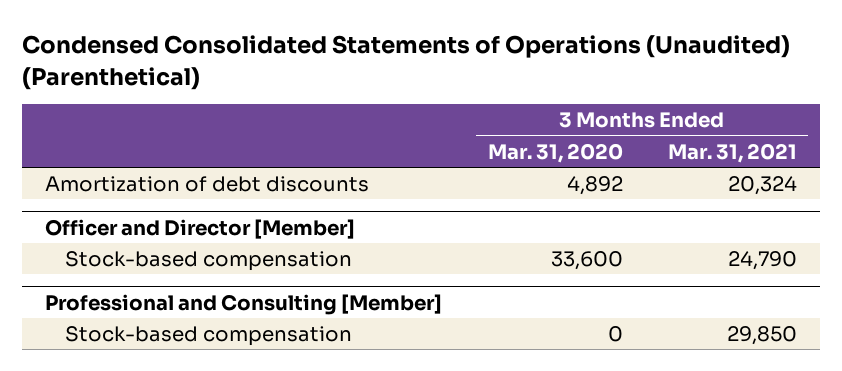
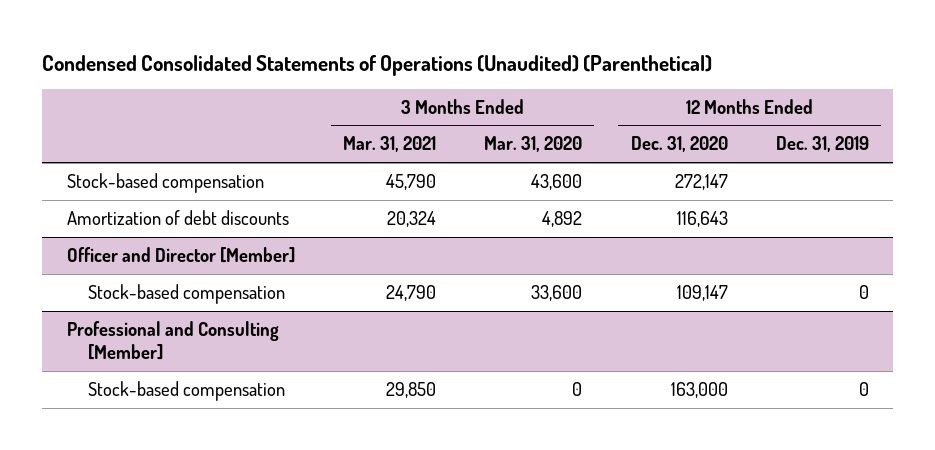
- | 3 Months Ended Mar. 31, 2020 | 3 Months Ended Mar. 31, 2021
+ | 3 Months Ended Mar. 31, 2021 | 3 Months Ended Mar. 31, 2020 | 12 Months Ended Dec. 31, 2020 | 12 Months Ended Dec. 31, 2019
+ Stock-based compensation | 45,790 | 43,600 | 272,147 |

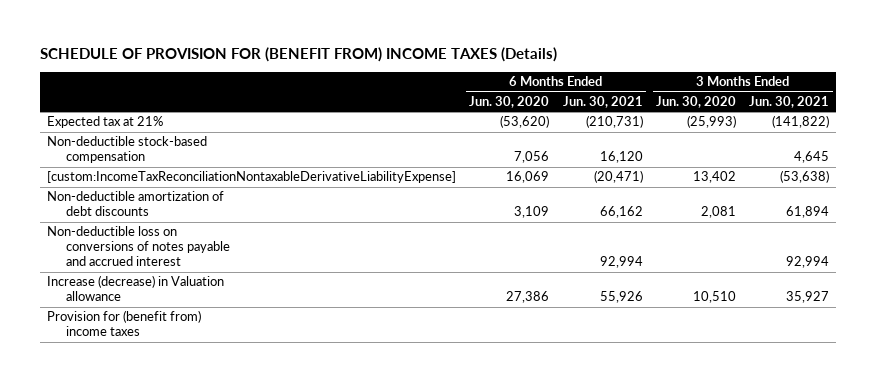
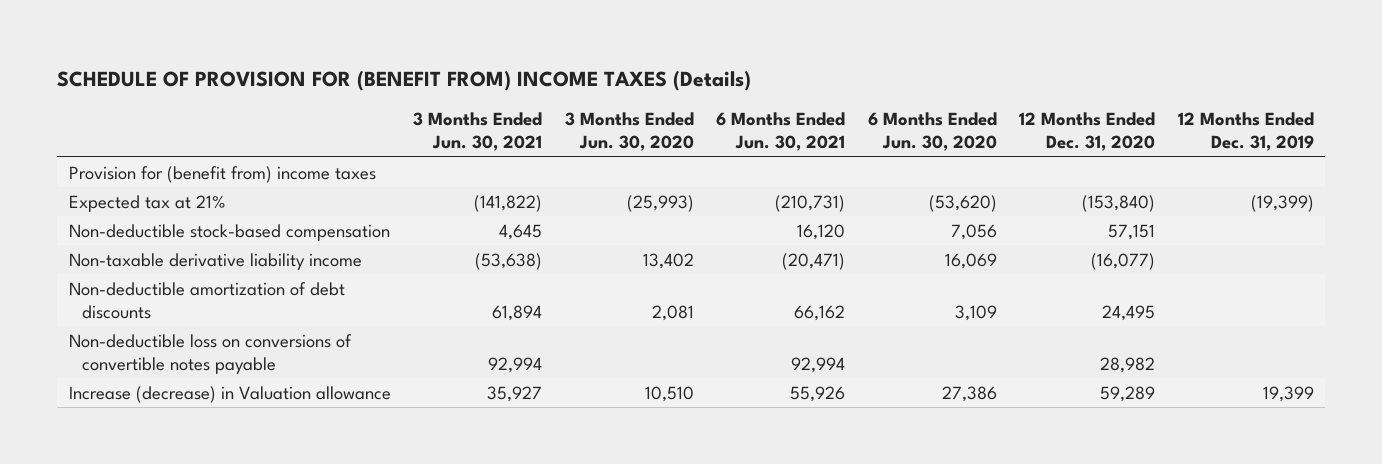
- | 6 Months Ended Jun. 30, 2020 | 6 Months Ended Jun. 30, 2021 | 3 Months Ended Jun. 30, 2020 | 3 Months Ended Jun. 30, 2021
+ | 3 Months Ended Jun. 30, 2021 | 3 Months Ended Jun. 30, 2020 | 6 Months Ended Jun. 30, 2021 | 6 Months Ended Jun. 30, 2020 | 12 Months Ended Dec. 31, 2020 | 12 Months Ended Dec. 31, 2019
moved up: Provision for (benefit from) income taxes
- [custom:IncomeTaxReconciliationNontaxableDerivativeLiabilityExpense] | 16,069 | (20,471) | 13,402 | (53,638)
+ Non-taxable derivative liability income | (53,638) | 13,402 | (20,471) | 16,069 | (16,077) |
- Non-deductible loss on conversions of notes payable and accrued interest | | 92,994 | | 92,994
+ Non-deductible loss on conversions of convertible notes payable | 92,994 | | 92,994 | | 28,982 |

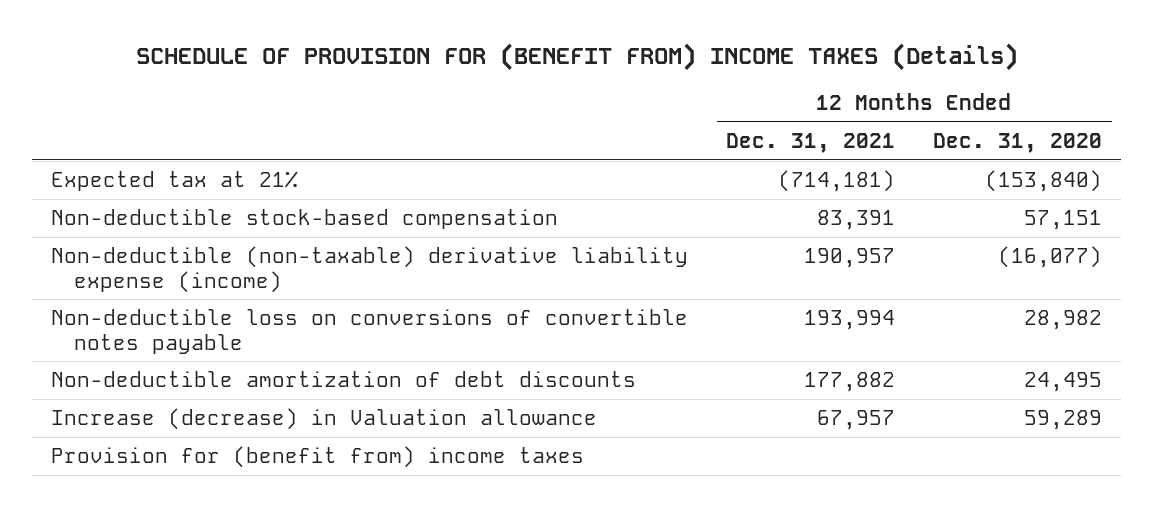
- | 3 Months Ended Jun. 30, 2021 | 3 Months Ended Jun. 30, 2020 | 6 Months Ended Jun. 30, 2021 | 6 Months Ended Jun. 30, 2020 | 12 Months Ended Dec. 31, 2020 | 12 Months Ended Dec. 31, 2019
+ | 12 Months Ended Dec. 31, 2021 | 12 Months Ended Dec. 31, 2020
- Non-taxable derivative liability income | (53,638) | 13,402 | (20,471) | 16,069 | (16,077) |
+ Non-deductible (non-taxable) derivative liability expense (income) | 190,957 | (16,077)
moved down: Non-deductible amortization of debt discounts | 177,882 | 24,495
moved down: Provision for (benefit from) income taxes

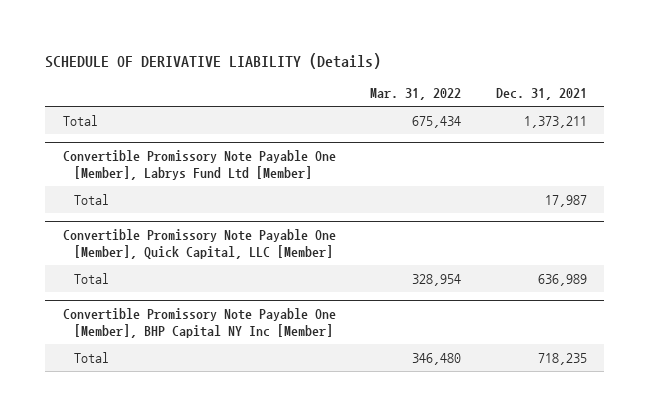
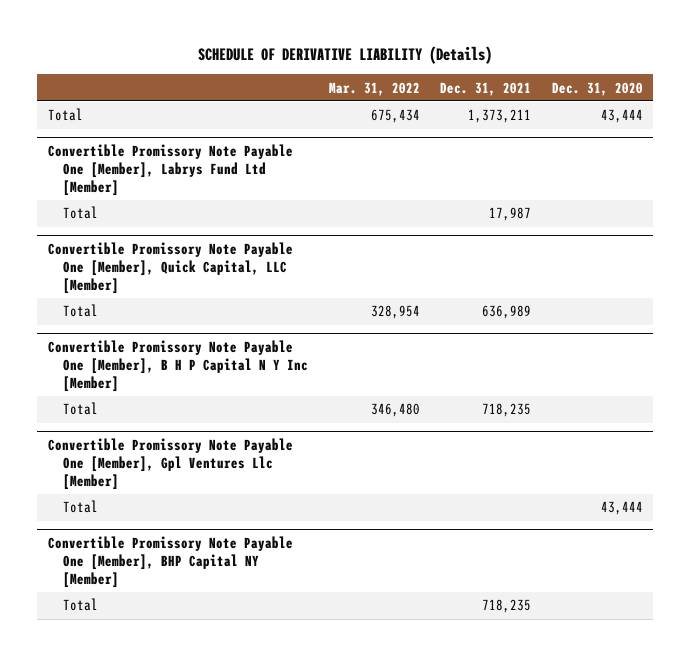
- | Mar. 31, 2022 | Dec. 31, 2021
+ | Mar. 31, 2022 | Dec. 31, 2021 | Dec. 31, 2020
- Convertible Promissory Note Payable One [Member], BHP Capital NY Inc [Member]
+ Convertible Promissory Note Payable One [Member], B H P Capital N Y Inc [Member]
+ Convertible Promissory Note Payable One [Member], Gpl Ventures Llc [Member]
+ Total | | | 43,444
+ Convertible Promissory Note Payable One [Member], BHP Capital NY [Member]
+ Total | | 718,235 |

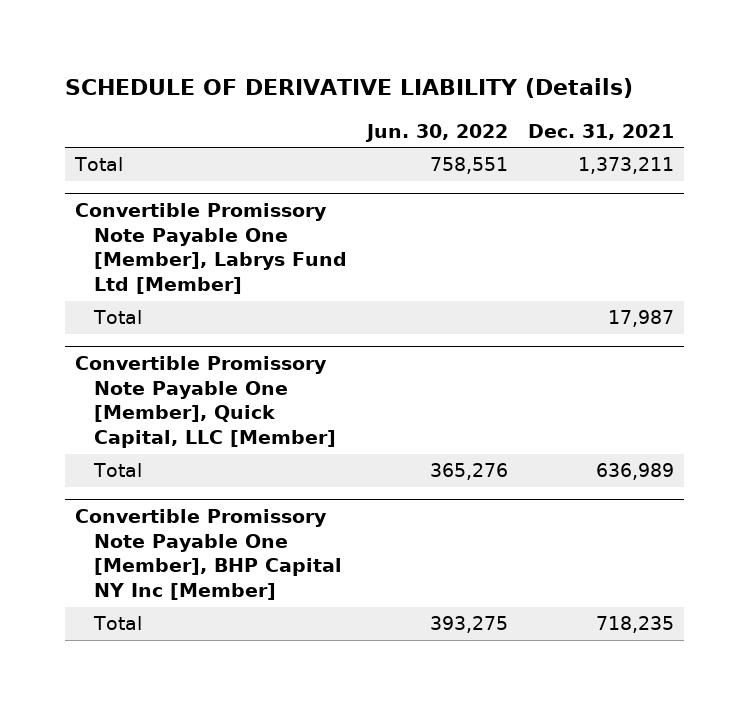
- | Mar. 31, 2022 | Dec. 31, 2021 | Dec. 31, 2020
+ | Jun. 30, 2022 | Dec. 31, 2021
- Convertible Promissory Note Payable One [Member], B H P Capital N Y Inc [Member]
- Total | 346,480 | 718,235 |
- Convertible Promissory Note Payable One [Member], Gpl Ventures Llc [Member]
- Total | | | 43,444
- Convertible Promissory Note Payable One [Member], BHP Capital NY [Member]
+ Convertible Promissory Note Payable One [Member], BHP Capital NY Inc [Member]

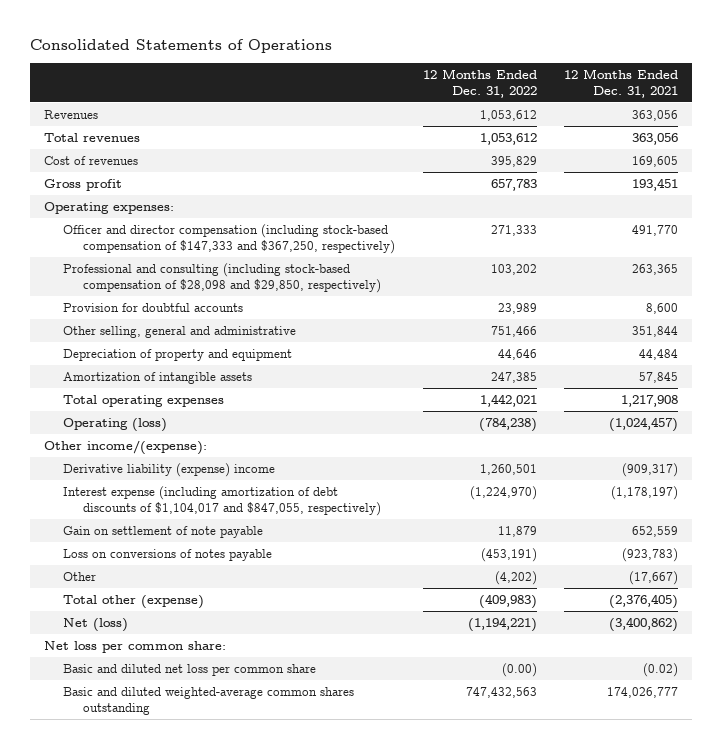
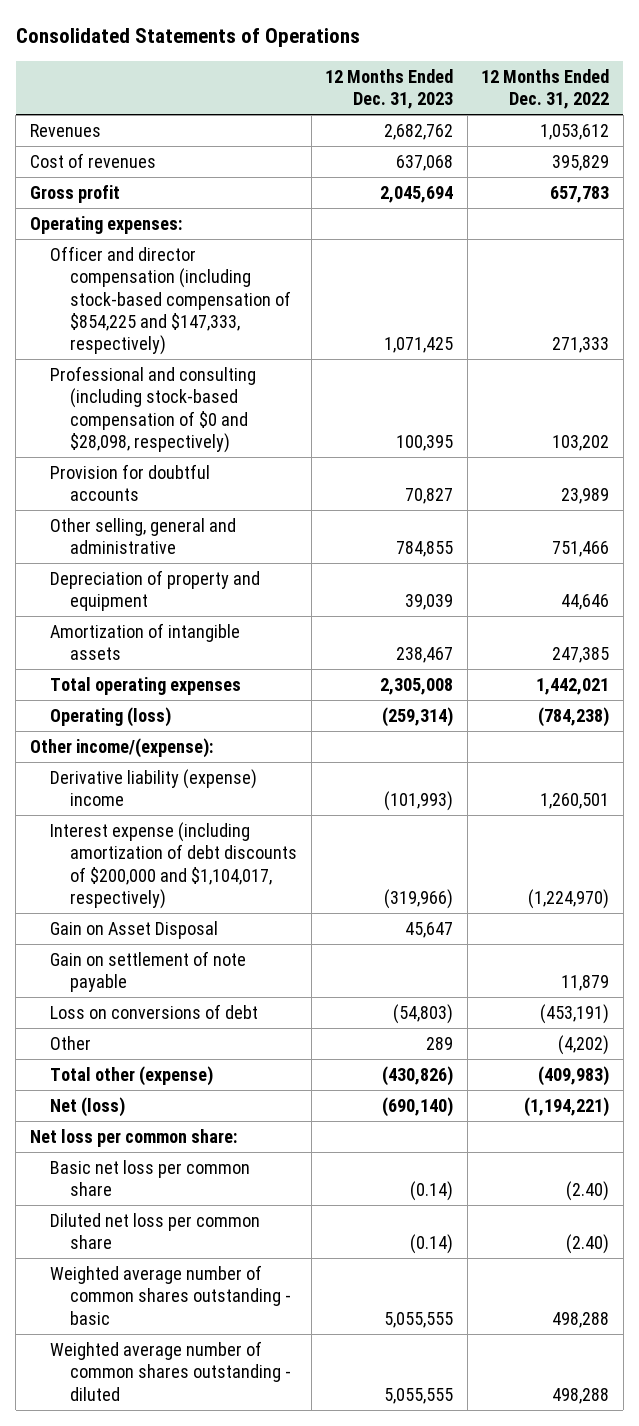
- | 12 Months Ended Dec. 31, 2022 | 12 Months Ended Dec. 31, 2021
+ | 12 Months Ended Dec. 31, 2023 | 12 Months Ended Dec. 31, 2022
- Total revenues | 1,053,612 | 363,056
- Officer and director compensation (including stock-based compensation of $147,333 and $367,250, respectively) | 271,333 | 491,770
- Professional and consulting (including stock-based compensation of $28,098 and $29,850, respectively) | 103,202 | 263,365
+ Officer and director compensation (including stock-based compensation of $854,225 and $147,333, respectively) | 1,071,425 | 271,333
+ Professional and consulting (including stock-based compensation of $0 and $28,098, respectively) | 100,395 | 103,202
- Interest expense (including amortization of debt discounts of $1,104,017 and $847,055, respectively) | (1,224,970) | (1,178,197)
+ Interest expense (including amortization of debt discounts of $200,000 and $1,104,017, respectively) | (319,966) | (1,224,970)
+ Gain on Asset Disposal | 45,647 |
- Loss on conversions of notes payable | (453,191) | (923,783)
+ Loss on conversions of debt | (54,803) | (453,191)
- Basic and diluted net loss per common share | (0.00) | (0.02)
- Basic and diluted weighted-average common shares outstanding | 747,432,563 | 174,026,777
+ Basic net loss per common share | (0.14) | (2.40)
+ Diluted net loss per common share | (0.14) | (2.40)
+ Weighted average number of common shares outstanding - basic | 5,055,555 | 498,288
+ Weighted average number of common shares outstanding - diluted | 5,055,555 | 498,288

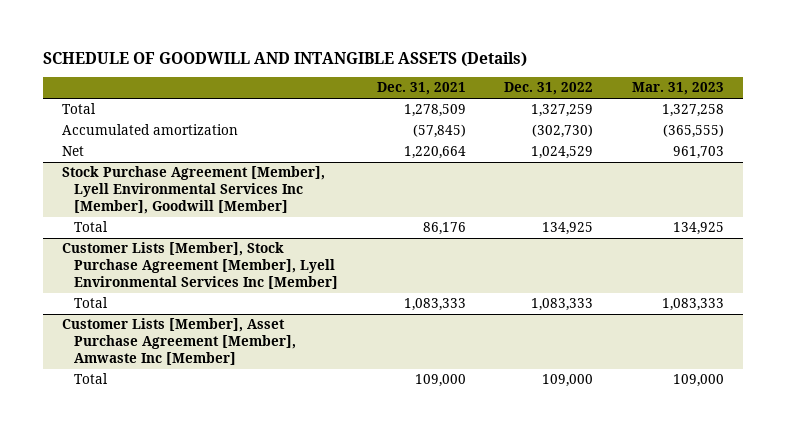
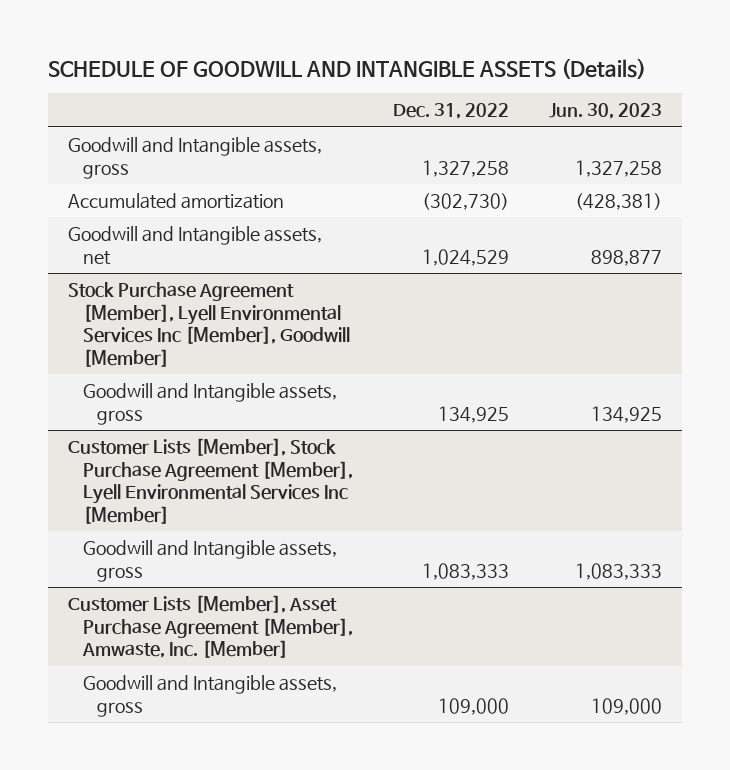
- | Dec. 31, 2021 | Dec. 31, 2022 | Mar. 31, 2023
+ | Dec. 31, 2022 | Jun. 30, 2023
- Total | 1,278,509 | 1,327,259 | 1,327,258
+ Goodwill and Intangible assets, gross | 1,327,258 | 1,327,258
- Net | 1,220,664 | 1,024,529 | 961,703
+ Goodwill and Intangible assets, net | 1,024,529 | 898,877
@ Stock Purchase Agreement [Member], Lyell Environmental Services Inc [Member], Goodwill [Member]
- Total | 86,176 | 134,925 | 134,925
+ Goodwill and Intangible assets, gross | 134,925 | 134,925
@ Customer Lists [Member], Stock Purchase Agreement [Member], Lyell Environmental Services Inc [Member]
- Total | 1,083,333 | 1,083,333 | 1,083,333
- Customer Lists [Member], Asset Purchase Agreement [Member], Amwaste Inc [Member]
- Total | 109,000 | 109,000 | 109,000
@ Customer Lists [Member], Stock Purchase Agreement [Member], Lyell Environmental Services Inc [Member]
+ Goodwill and Intangible assets, gross | 1,083,333 | 1,083,333
+ Customer Lists [Member], Asset Purchase Agreement [Member], Amwaste, Inc. [Member]
+ Goodwill and Intangible assets, gross | 109,000 | 109,000

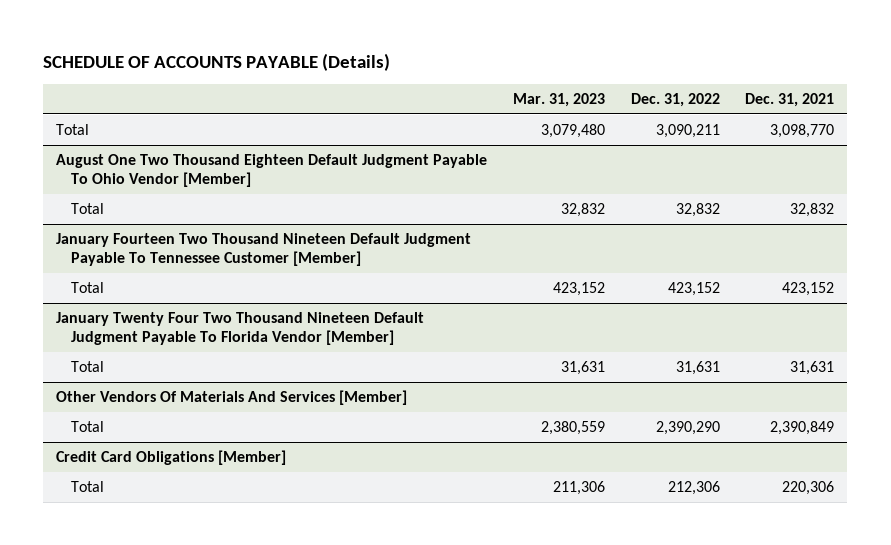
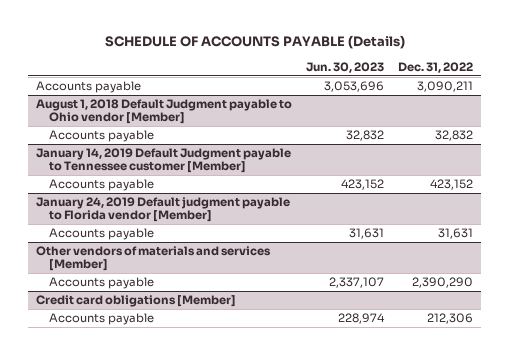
- | Mar. 31, 2023 | Dec. 31, 2022 | Dec. 31, 2021
+ | Jun. 30, 2023 | Dec. 31, 2022
- Total | 3,079,480 | 3,090,211 | 3,098,770
- August One Two Thousand Eighteen Default Judgment Payable To Ohio Vendor [Member]
- Total | 32,832 | 32,832 | 32,832
- January Fourteen Two Thousand Nineteen Default Judgment Payable To Tennessee Customer [Member]
- Total | 423,152 | 423,152 | 423,152
- January Twenty Four Two Thousand Nineteen Default Judgment Payable To Florida Vendor [Member]
- Total | 31,631 | 31,631 | 31,631
- Other Vendors Of Materials And Services [Member]
- Total | 2,380,559 | 2,390,290 | 2,390,849
- Credit Card Obligations [Member]
- Total | 211,306 | 212,306 | 220,306
+ Accounts payable | 3,053,696 | 3,090,211
+ August 1, 2018 Default Judgment payable to Ohio vendor [Member]
+ Accounts payable | 32,832 | 32,832
+ January 14, 2019 Default Judgment payable to Tennessee customer [Member]
+ Accounts payable | 423,152 | 423,152
+ January 24, 2019 Default judgment payable to Florida vendor [Member]
+ Accounts payable | 31,631 | 31,631
+ Other vendors of materials and services [Member]
+ Accounts payable | 2,337,107 | 2,390,290
+ Credit card obligations [Member]
+ Accounts payable | 228,974 | 212,306

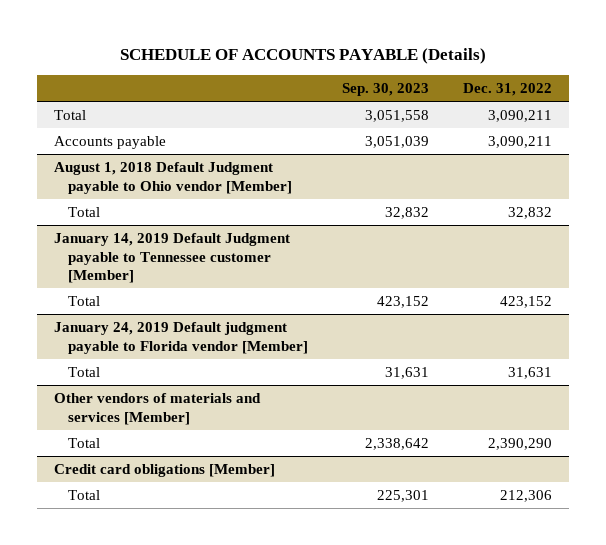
- | Jun. 30, 2023 | Dec. 31, 2022
+ | Sep. 30, 2023 | Dec. 31, 2022
+ Total | 3,051,558 | 3,090,211
@ August 1, 2018 Default Judgment payable to Ohio vendor [Member]
- Accounts payable | 32,832 | 32,832
+ Total | 32,832 | 32,832
@ January 14, 2019 Default Judgment payable to Tennessee customer [Member]
- Accounts payable | 423,152 | 423,152
+ Total | 423,152 | 423,152
@ January 24, 2019 Default judgment payable to Florida vendor [Member]
- Accounts payable | 31,631 | 31,631
+ Total | 31,631 | 31,631
@ Other vendors of materials and services [Member]
- Accounts payable | 2,337,107 | 2,390,290
+ Total | 2,338,642 | 2,390,290
@ Credit card obligations [Member]
- Accounts payable | 228,974 | 212,306
+ Total | 225,301 | 212,306

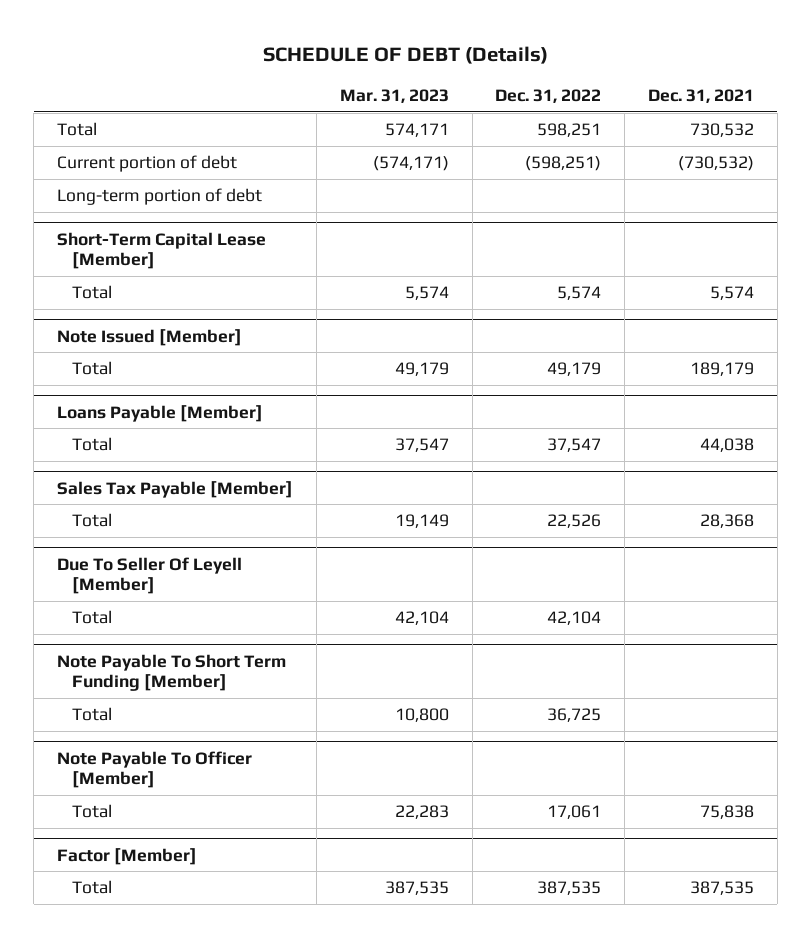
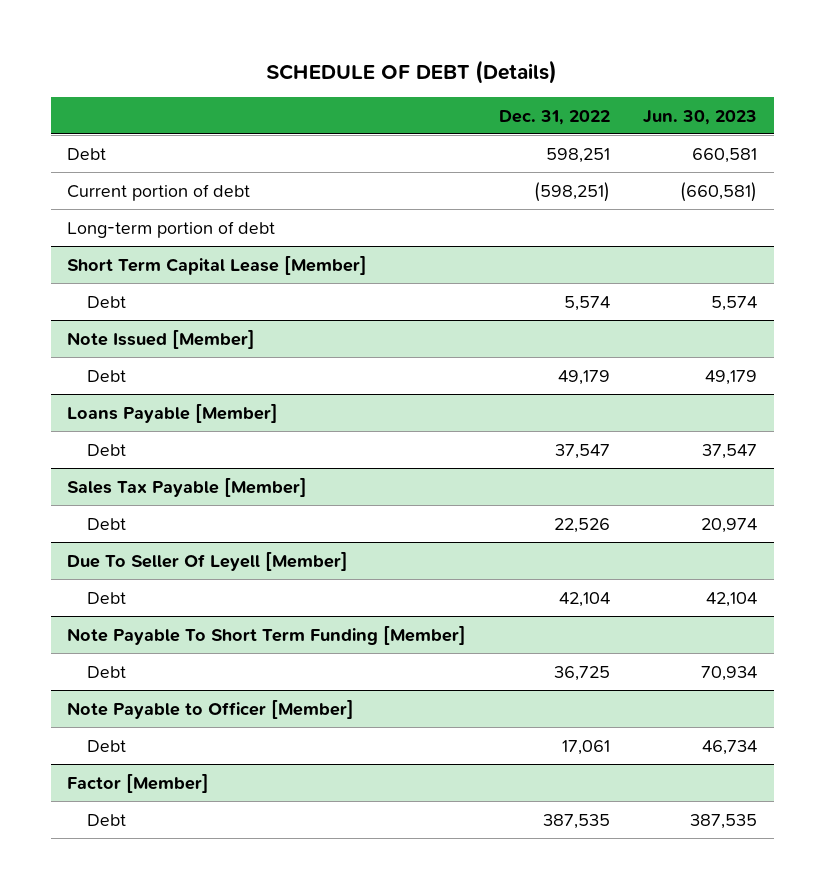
- | Mar. 31, 2023 | Dec. 31, 2022 | Dec. 31, 2021
+ | Dec. 31, 2022 | Jun. 30, 2023
- Total | 574,171 | 598,251 | 730,532
+ Debt | 598,251 | 660,581
- Short-Term Capital Lease [Member]
- Total | 5,574 | 5,574 | 5,574
+ Short Term Capital Lease [Member]
+ Debt | 5,574 | 5,574
@ Note Issued [Member]
- Total | 49,179 | 49,179 | 189,179
+ Debt | 49,179 | 49,179
@ Loans Payable [Member]
- Total | 37,547 | 37,547 | 44,038
+ Debt | 37,547 | 37,547
@ Sales Tax Payable [Member]
- Total | 19,149 | 22,526 | 28,368
+ Debt | 22,526 | 20,974
@ Due To Seller Of Leyell [Member]
- Total | 42,104 | 42,104 |
+ Debt | 42,104 | 42,104
@ Note Payable To Short Term Funding [Member]
- Total | 10,800 | 36,725 |
- Note Payable To Officer [Member]
- Total | 22,283 | 17,061 | 75,838
@ Note Payable To Short Term Funding [Member]
+ Debt | 36,725 | 70,934
+ Note Payable to Officer [Member]
+ Debt | 17,061 | 46,734
@ Factor [Member]
- Total | 387,535 | 387,535 | 387,535
+ Debt | 387,535 | 387,535

